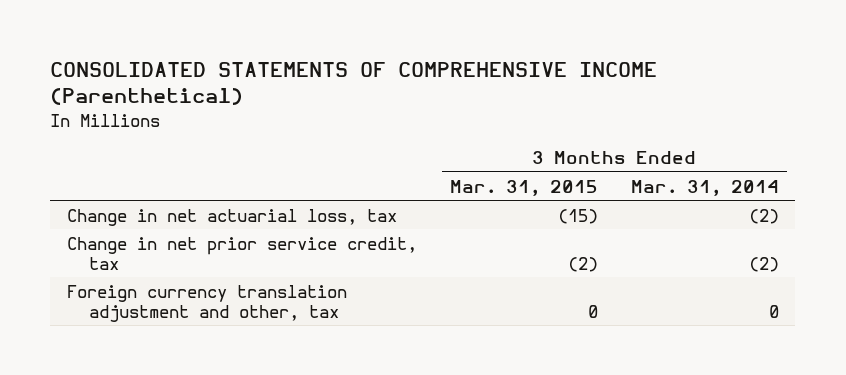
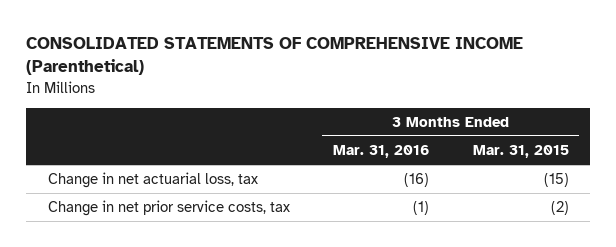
- | 3 Months Ended Mar. 31, 2015 | 3 Months Ended Mar. 31, 2014
+ | 3 Months Ended Mar. 31, 2016 | 3 Months Ended Mar. 31, 2015
- Change in net prior service credit, tax | (2) | (2)
- Foreign currency translation adjustment and other, tax | 0 | 0
+ Change in net prior service costs, tax | (1) | (2)

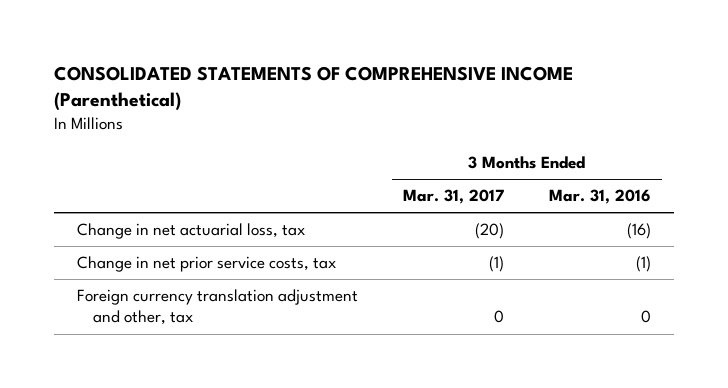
- | 3 Months Ended Mar. 31, 2016 | 3 Months Ended Mar. 31, 2015
+ | 3 Months Ended Mar. 31, 2017 | 3 Months Ended Mar. 31, 2016
+ Foreign currency translation adjustment and other, tax | 0 | 0

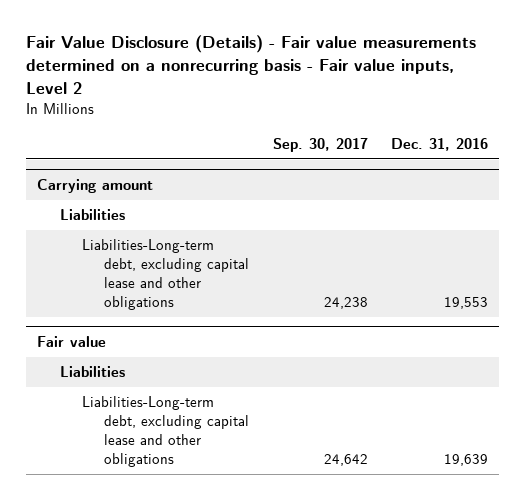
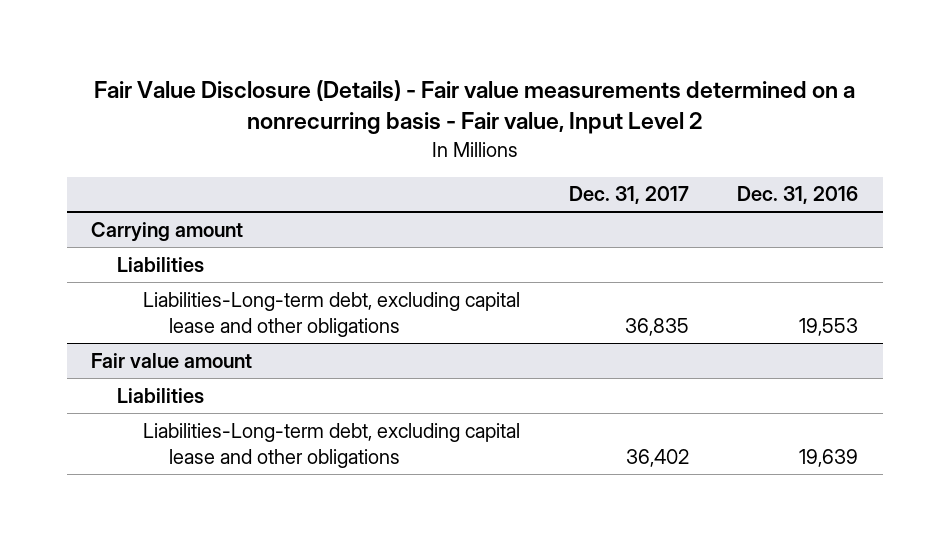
- Fair Value Disclosure (Details) - Fair value measurements determined on a nonrecurring basis - Fair value inputs, Level 2
+ Fair Value Disclosure (Details) - Fair value measurements determined on a nonrecurring basis - Fair value, Input Level 2
- | Sep. 30, 2017 | Dec. 31, 2016
+ | Dec. 31, 2017 | Dec. 31, 2016
- Fair value
+ Fair value amount

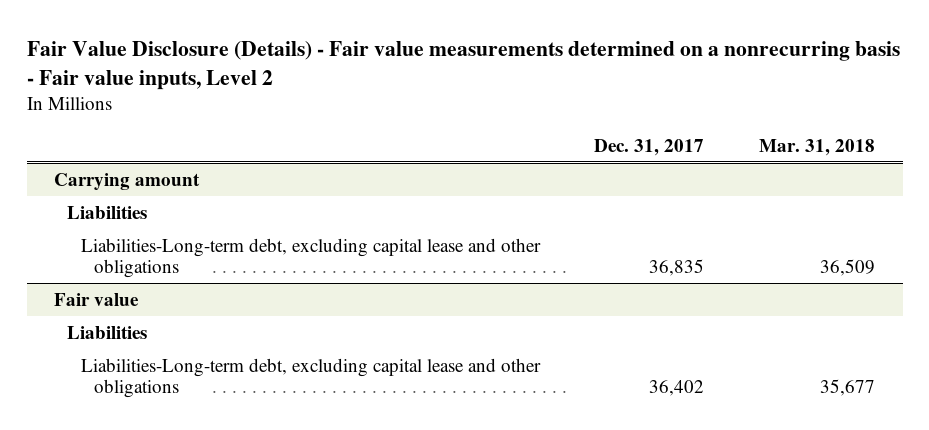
- Fair Value Disclosure (Details) - Fair value measurements determined on a nonrecurring basis - Fair value, Input Level 2
+ Fair Value Disclosure (Details) - Fair value measurements determined on a nonrecurring basis - Fair value inputs, Level 2
- | Dec. 31, 2017 | Dec. 31, 2016
+ | Dec. 31, 2017 | Mar. 31, 2018
- Fair value amount
+ Fair value

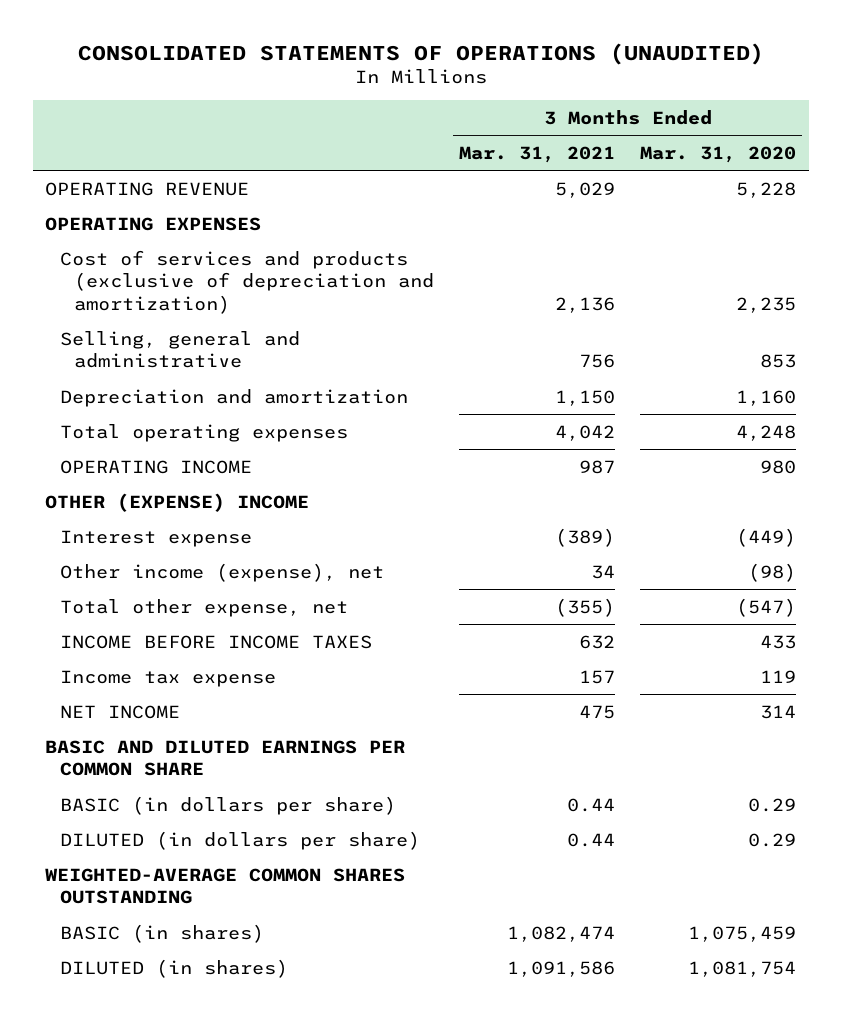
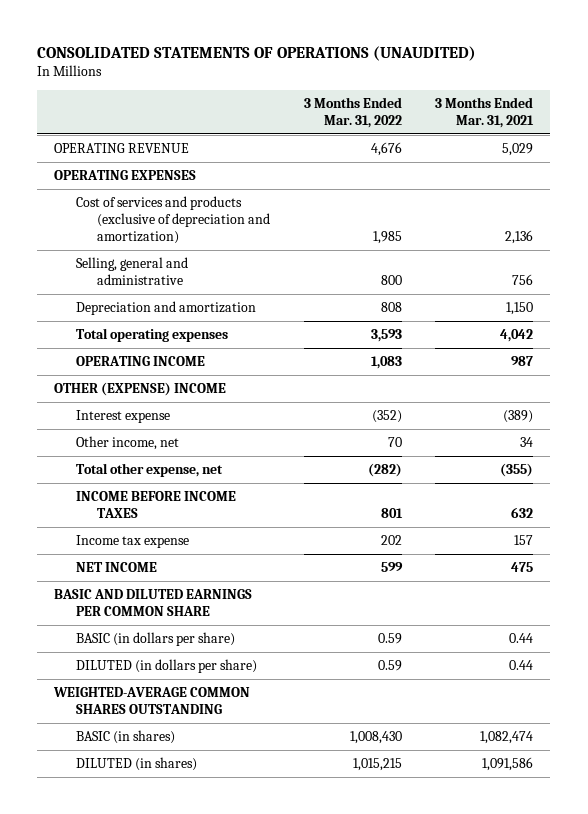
- | 3 Months Ended Mar. 31, 2021 | 3 Months Ended Mar. 31, 2020
+ | 3 Months Ended Mar. 31, 2022 | 3 Months Ended Mar. 31, 2021
- Other income (expense), net | 34 | (98)
+ Other income, net | 70 | 34

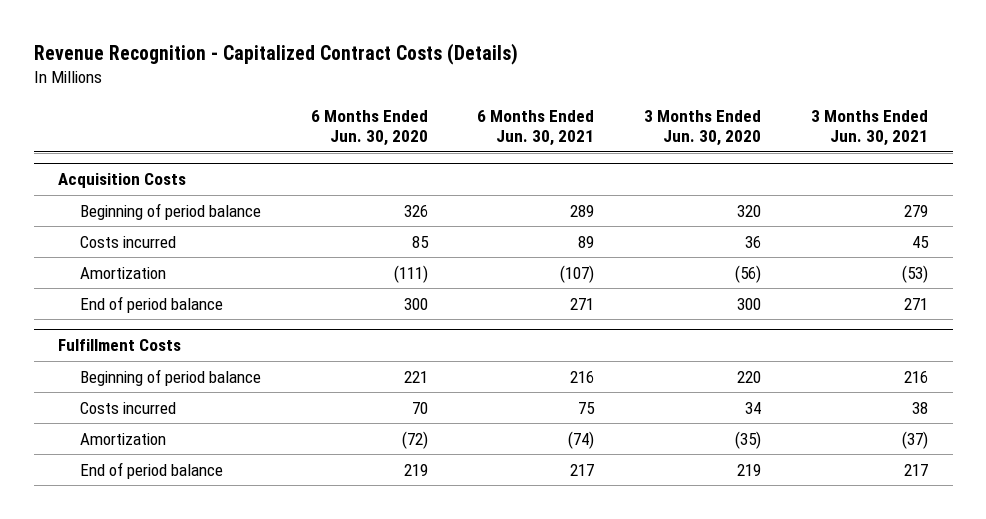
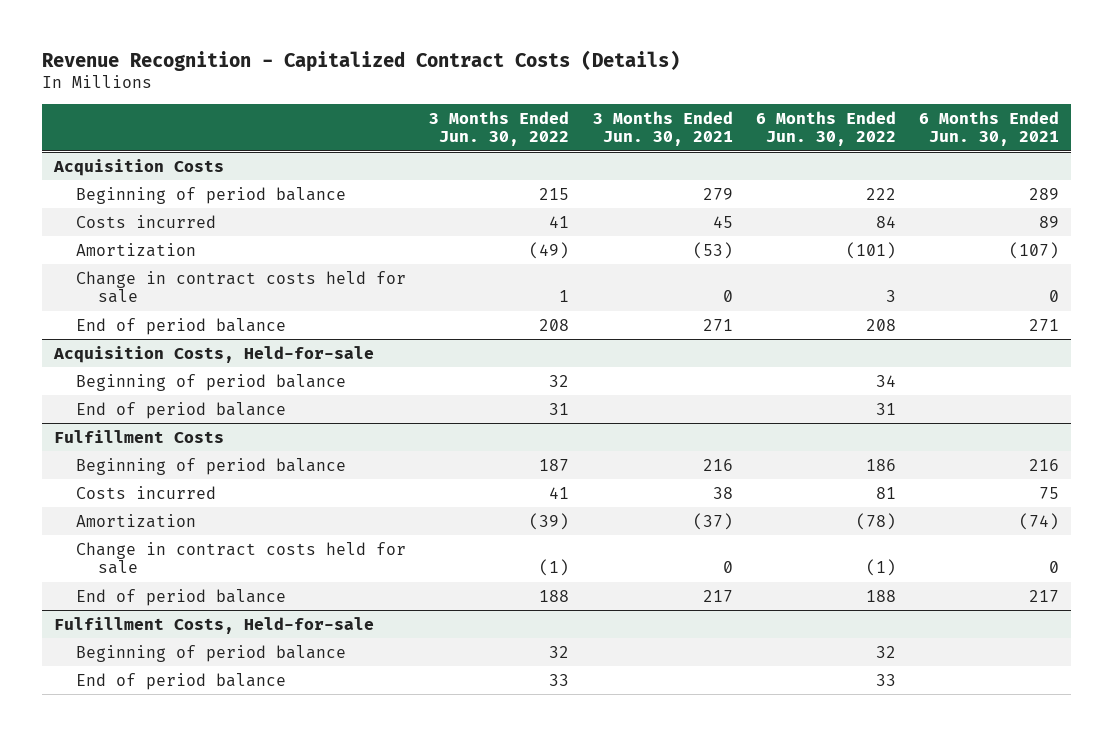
- | 6 Months Ended Jun. 30, 2020 | 6 Months Ended Jun. 30, 2021 | 3 Months Ended Jun. 30, 2020 | 3 Months Ended Jun. 30, 2021
+ | 3 Months Ended Jun. 30, 2022 | 3 Months Ended Jun. 30, 2021 | 6 Months Ended Jun. 30, 2022 | 6 Months Ended Jun. 30, 2021
@ Acquisition Costs
+ Change in contract costs held for sale | 1 | 0 | 3 | 0
+ Acquisition Costs, Held-for-sale
+ Beginning of period balance | 32 | | 34 |
+ End of period balance | 31 | | 31 |
@ Fulfillment Costs
+ Change in contract costs held for sale | (1) | 0 | (1) | 0
+ Fulfillment Costs, Held-for-sale
+ Beginning of period balance | 32 | | 32 |
+ End of period balance | 33 | | 33 |

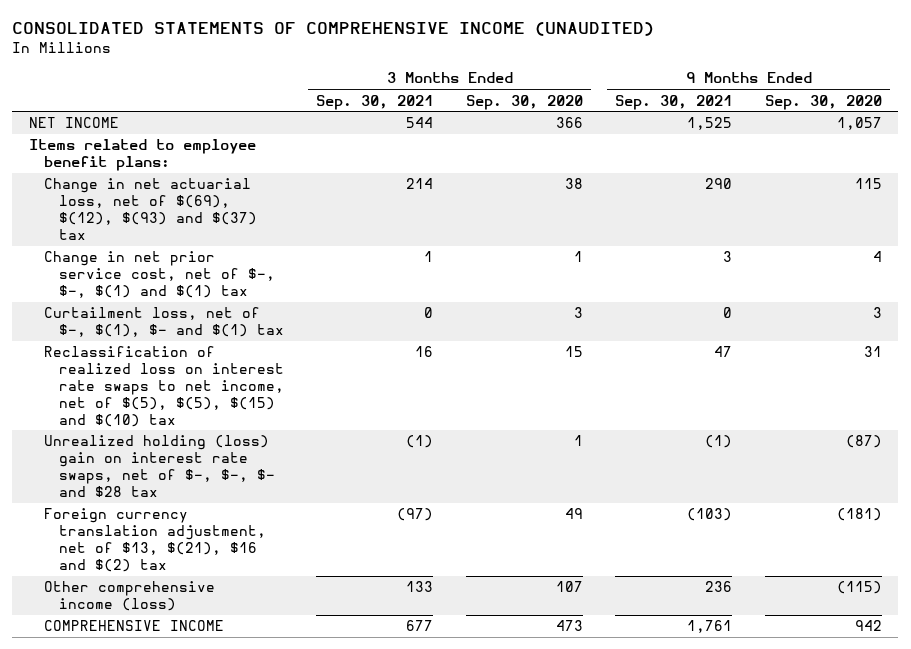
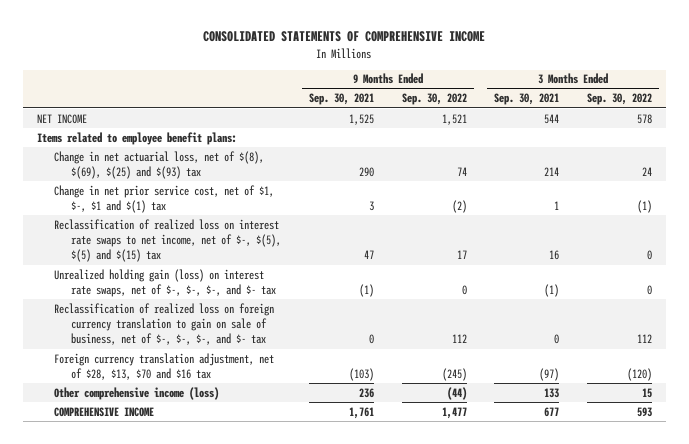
- CONSOLIDATED STATEMENTS OF COMPREHENSIVE INCOME (UNAUDITED)
+ CONSOLIDATED STATEMENTS OF COMPREHENSIVE INCOME
- | 3 Months Ended Sep. 30, 2021 | 3 Months Ended Sep. 30, 2020 | 9 Months Ended Sep. 30, 2021 | 9 Months Ended Sep. 30, 2020
+ | 9 Months Ended Sep. 30, 2021 | 9 Months Ended Sep. 30, 2022 | 3 Months Ended Sep. 30, 2021 | 3 Months Ended Sep. 30, 2022
- Change in net actuarial loss, net of $(69), $(12), $(93) and $(37) tax | 214 | 38 | 290 | 115
- Change in net prior service cost, net of $-, $-, $(1) and $(1) tax | 1 | 1 | 3 | 4
- Curtailment loss, net of $-, $(1), $- and $(1) tax | 0 | 3 | 0 | 3
- Reclassification of realized loss on interest rate swaps to net income, net of $(5), $(5), $(15) and $(10) tax | 16 | 15 | 47 | 31
- Unrealized holding (loss) gain on interest rate swaps, net of $-, $-, $- and $28 tax | (1) | 1 | (1) | (87)
- Foreign currency translation adjustment, net of $13, $(21), $16 and $(2) tax | (97) | 49 | (103) | (181)
+ Change in net actuarial loss, net of $(8), $(69), $(25) and $(93) tax | 290 | 74 | 214 | 24
+ Change in net prior service cost, net of $1, $-, $1 and $(1) tax | 3 | (2) | 1 | (1)
+ Reclassification of realized loss on interest rate swaps to net income, net of $-, $(5), $(5) and $(15) tax | 47 | 17 | 16 | 0
+ Unrealized holding gain (loss) on interest rate swaps, net of $-, $-, $-, and $- tax | (1) | 0 | (1) | 0
+ Reclassification of realized loss on foreign currency translation to gain on sale of business, net of $-, $-, $-, and $- tax | 0 | 112 | 0 | 112
+ Foreign currency translation adjustment, net of $28, $13, $70 and $16 tax | (103) | (245) | (97) | (120)

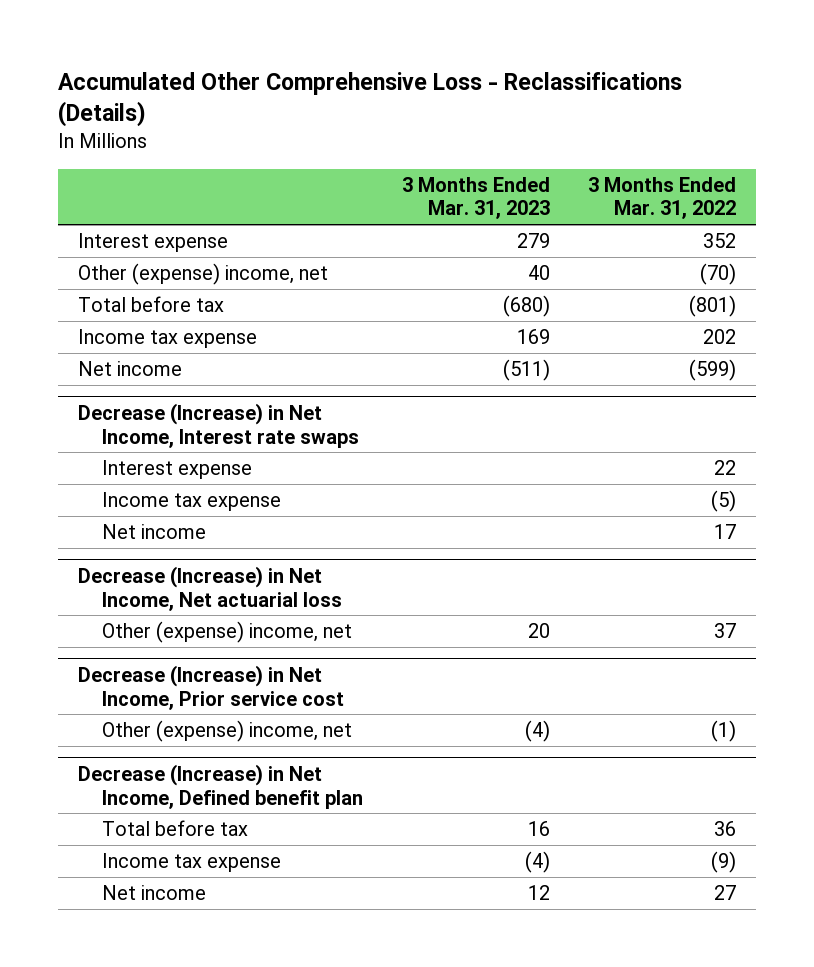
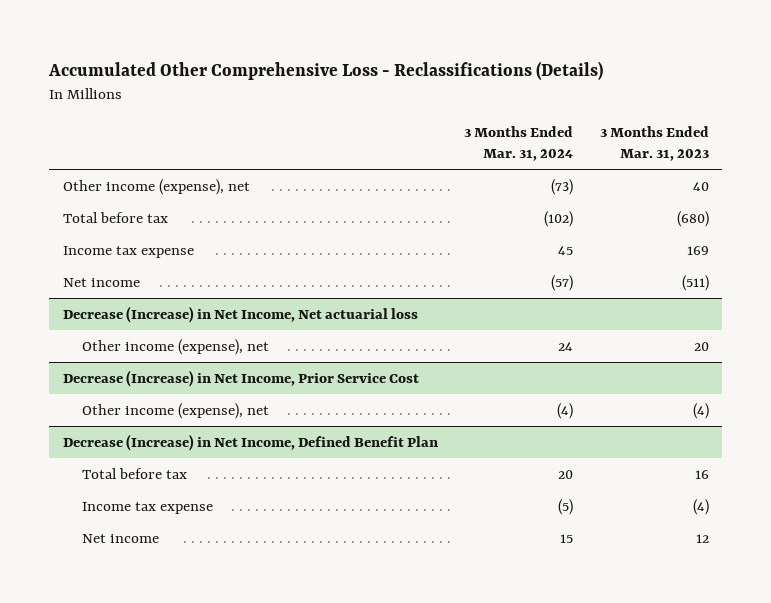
- | 3 Months Ended Mar. 31, 2023 | 3 Months Ended Mar. 31, 2022
+ | 3 Months Ended Mar. 31, 2024 | 3 Months Ended Mar. 31, 2023
- Interest expense | 279 | 352
- Other (expense) income, net | 40 | (70)
+ Other income (expense), net | (73) | 40
- Decrease (Increase) in Net Income, Interest rate swaps
- Interest expense | | 22
- Income tax expense | | (5)
- Net income | | 17
@ Decrease (Increase) in Net Income, Net actuarial loss
- Other (expense) income, net | 20 | 37
- Decrease (Increase) in Net Income, Prior service cost
- Other (expense) income, net | (4) | (1)
- Decrease (Increase) in Net Income, Defined benefit plan
@ Decrease (Increase) in Net Income, Net actuarial loss
+ Other income (expense), net | 24 | 20
+ Decrease (Increase) in Net Income, Prior Service Cost
+ Other income (expense), net | (4) | (4)
+ Decrease (Increase) in Net Income, Defined Benefit Plan

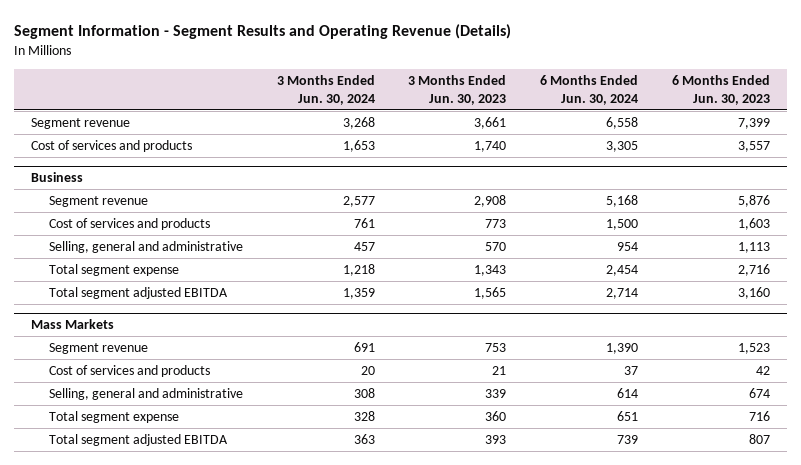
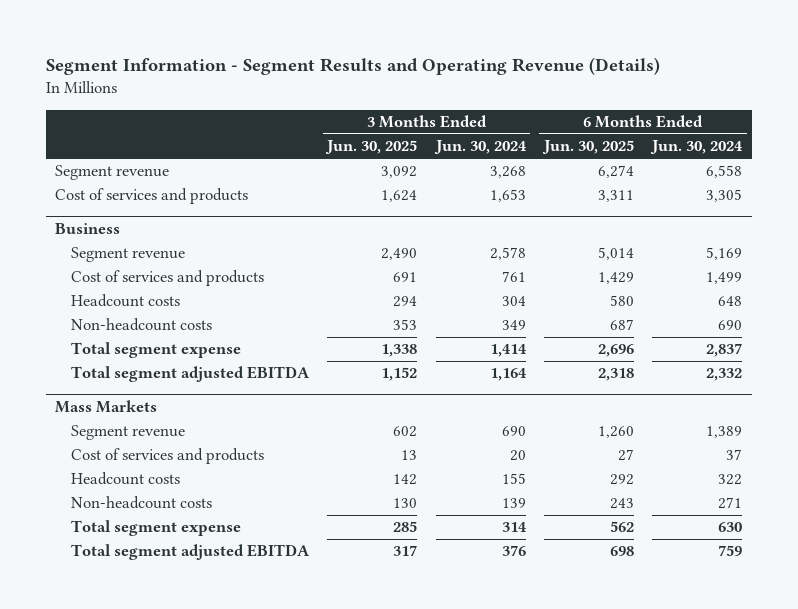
- | 3 Months Ended Jun. 30, 2024 | 3 Months Ended Jun. 30, 2023 | 6 Months Ended Jun. 30, 2024 | 6 Months Ended Jun. 30, 2023
+ | 3 Months Ended Jun. 30, 2025 | 3 Months Ended Jun. 30, 2024 | 6 Months Ended Jun. 30, 2025 | 6 Months Ended Jun. 30, 2024
@ Business
- Segment revenue | 2,577 | 2,908 | 5,168 | 5,876
- Cost of services and products | 761 | 773 | 1,500 | 1,603
- Selling, general and administrative | 457 | 570 | 954 | 1,113
- Total segment expense | 1,218 | 1,343 | 2,454 | 2,716
- Total segment adjusted EBITDA | 1,359 | 1,565 | 2,714 | 3,160
+ Segment revenue | 2,490 | 2,578 | 5,014 | 5,169
+ Cost of services and products | 691 | 761 | 1,429 | 1,499
+ Headcount costs | 294 | 304 | 580 | 648
+ Non-headcount costs | 353 | 349 | 687 | 690
+ Total segment expense | 1,338 | 1,414 | 2,696 | 2,837
+ Total segment adjusted EBITDA | 1,152 | 1,164 | 2,318 | 2,332
@ Mass Markets
- Segment revenue | 691 | 753 | 1,390 | 1,523
+ Segment revenue | 602 | 690 | 1,260 | 1,389
- Selling, general and administrative | 308 | 339 | 614 | 674
- Total segment expense | 328 | 360 | 651 | 716
- Total segment adjusted EBITDA | 363 | 393 | 739 | 807
+ Headcount costs | 142 | 155 | 292 | 322
+ Non-headcount costs | 130 | 139 | 243 | 271
+ Total segment expense | 285 | 314 | 562 | 630
+ Total segment adjusted EBITDA | 317 | 376 | 698 | 759

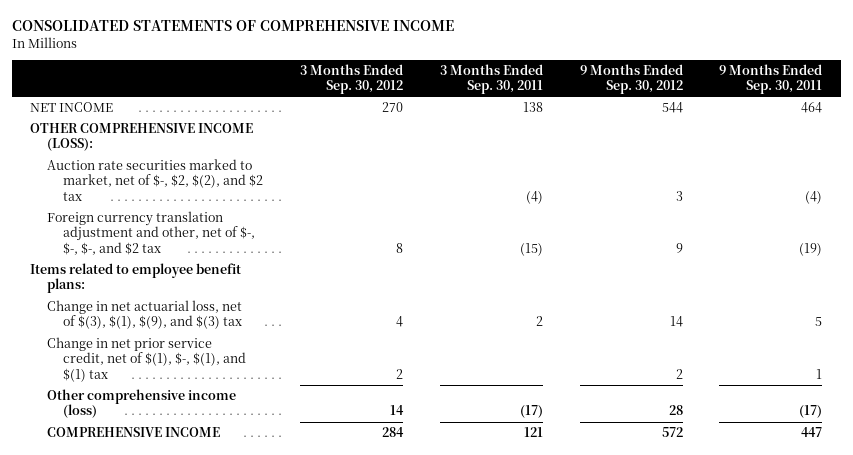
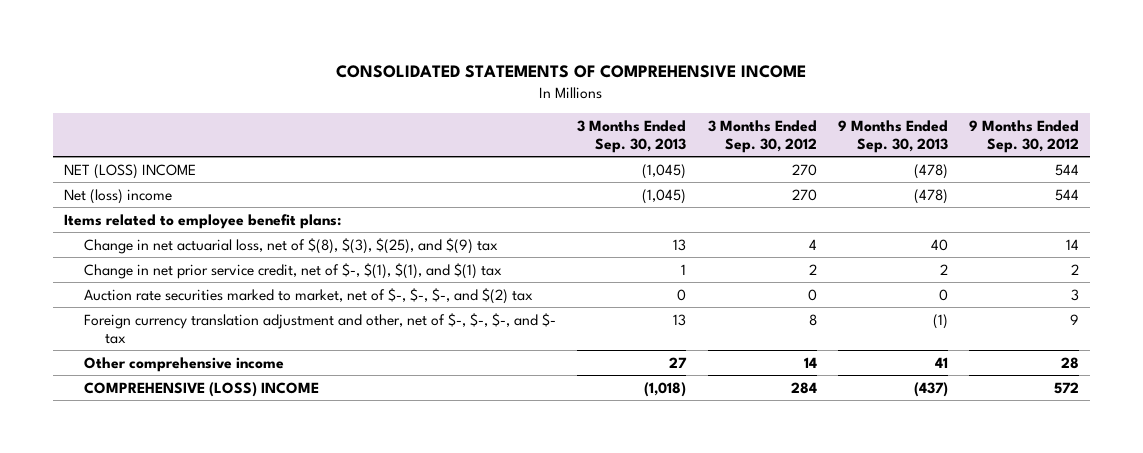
- | 3 Months Ended Sep. 30, 2012 | 3 Months Ended Sep. 30, 2011 | 9 Months Ended Sep. 30, 2012 | 9 Months Ended Sep. 30, 2011
+ | 3 Months Ended Sep. 30, 2013 | 3 Months Ended Sep. 30, 2012 | 9 Months Ended Sep. 30, 2013 | 9 Months Ended Sep. 30, 2012
- NET INCOME | 270 | 138 | 544 | 464
- OTHER COMPREHENSIVE INCOME (LOSS):
- Auction rate securities marked to market, net of $-, $2, $(2), and $2 tax | | (4) | 3 | (4)
- Foreign currency translation adjustment and other, net of $-, $-, $-, and $2 tax | 8 | (15) | 9 | (19)
+ NET (LOSS) INCOME | (1,045) | 270 | (478) | 544
+ Net (loss) income | (1,045) | 270 | (478) | 544
- Change in net actuarial loss, net of $(3), $(1), $(9), and $(3) tax | 4 | 2 | 14 | 5
- Change in net prior service credit, net of $(1), $-, $(1), and $(1) tax | 2 | | 2 | 1
- Other comprehensive income (loss) | 14 | (17) | 28 | (17)
- COMPREHENSIVE INCOME | 284 | 121 | 572 | 447
+ Change in net actuarial loss, net of $(8), $(3), $(25), and $(9) tax | 13 | 4 | 40 | 14
+ Change in net prior service credit, net of $-, $(1), $(1), and $(1) tax | 1 | 2 | 2 | 2
+ Auction rate securities marked to market, net of $-, $-, $-, and $(2) tax | 0 | 0 | 0 | 3
+ Foreign currency translation adjustment and other, net of $-, $-, $-, and $- tax | 13 | 8 | (1) | 9
+ Other comprehensive income | 27 | 14 | 41 | 28
+ COMPREHENSIVE (LOSS) INCOME | (1,018) | 284 | (437) | 572

